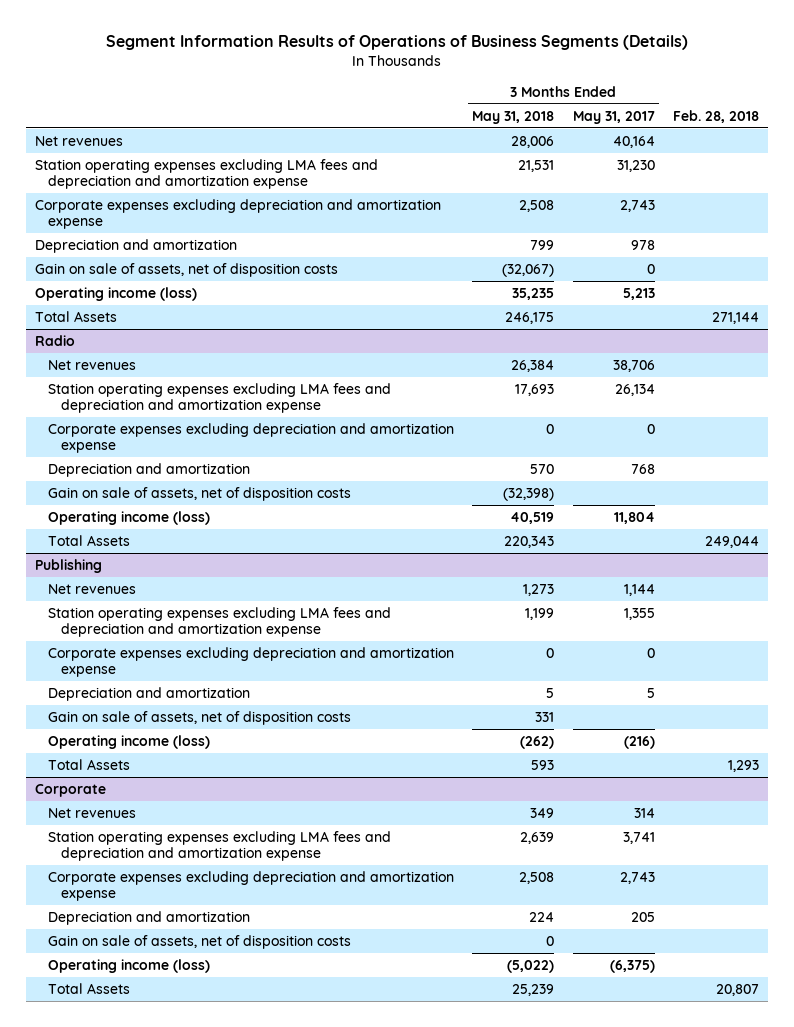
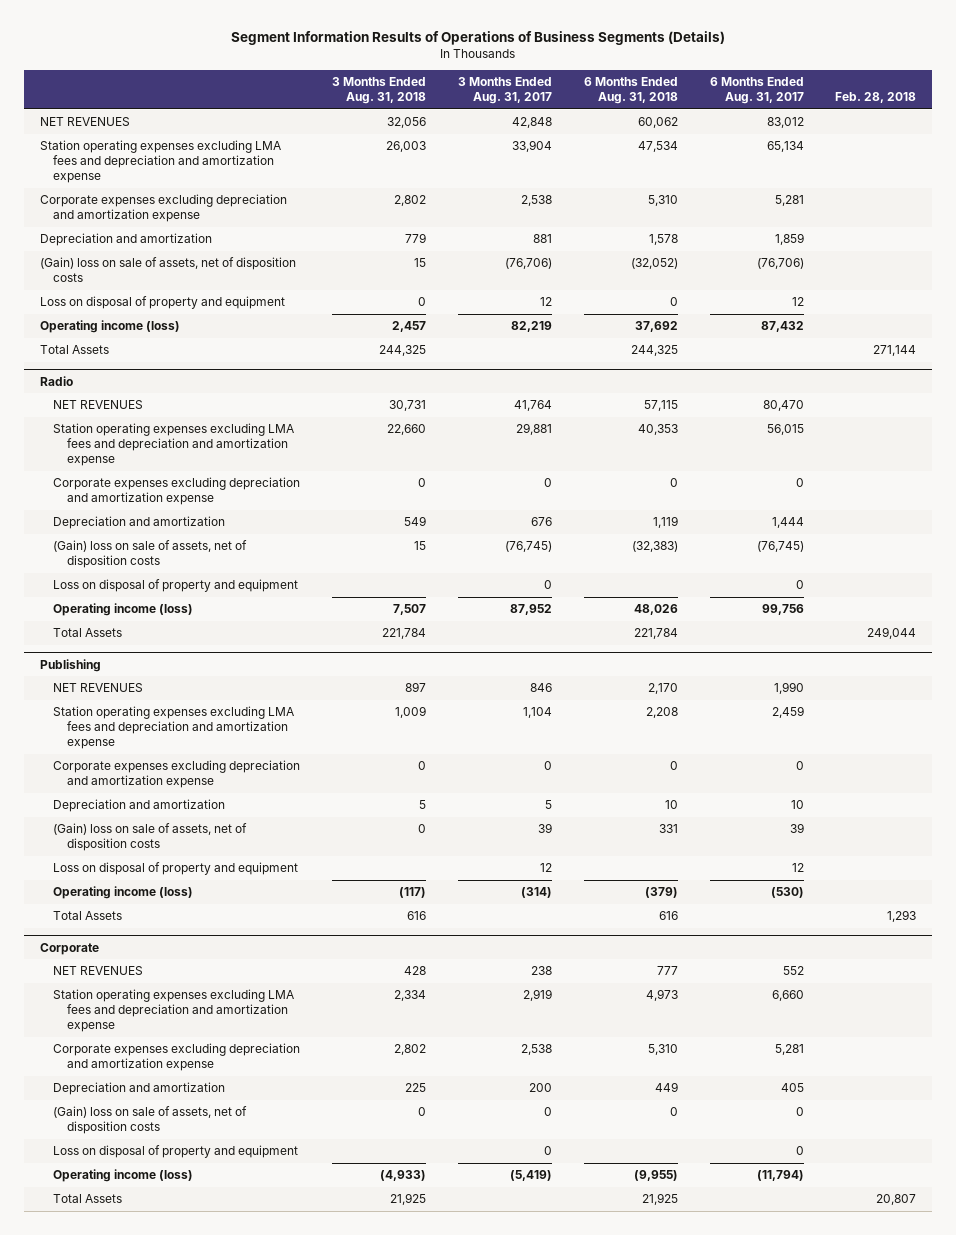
- | 3 Months Ended May 31, 2018 | 3 Months Ended May 31, 2017 | Feb. 28, 2018
+ | 3 Months Ended Aug. 31, 2018 | 3 Months Ended Aug. 31, 2017 | 6 Months Ended Aug. 31, 2018 | 6 Months Ended Aug. 31, 2017 | Feb. 28, 2018
- Net revenues | 28,006 | 40,164 |
+ NET REVENUES | 32,056 | 42,848 | 60,062 | 83,012 |
- Gain on sale of assets, net of disposition costs | (32,067) | 0 |
+ (Gain) loss on sale of assets, net of disposition costs | 15 | (76,706) | (32,052) | (76,706) |
+ Loss on disposal of property and equipment | 0 | 12 | 0 | 12 |
@ Radio
- Net revenues | 26,384 | 38,706 |
+ NET REVENUES | 30,731 | 41,764 | 57,115 | 80,470 |
- Gain on sale of assets, net of disposition costs | (32,398) | |
+ (Gain) loss on sale of assets, net of disposition costs | 15 | (76,745) | (32,383) | (76,745) |
+ Loss on disposal of property and equipment | | 0 | | 0 |
@ Publishing
- Net revenues | 1,273 | 1,144 |
+ NET REVENUES | 897 | 846 | 2,170 | 1,990 |
- Gain on sale of assets, net of disposition costs | 331 | |
+ (Gain) loss on sale of assets, net of disposition costs | 0 | 39 | 331 | 39 |
+ Loss on disposal of property and equipment | | 12 | | 12 |
@ Corporate
- Net revenues | 349 | 314 |
+ NET REVENUES | 428 | 238 | 777 | 552 |
- Gain on sale of assets, net of disposition costs | 0 | |
+ (Gain) loss on sale of assets, net of disposition costs | 0 | 0 | 0 | 0 |
+ Loss on disposal of property and equipment | | 0 | | 0 |

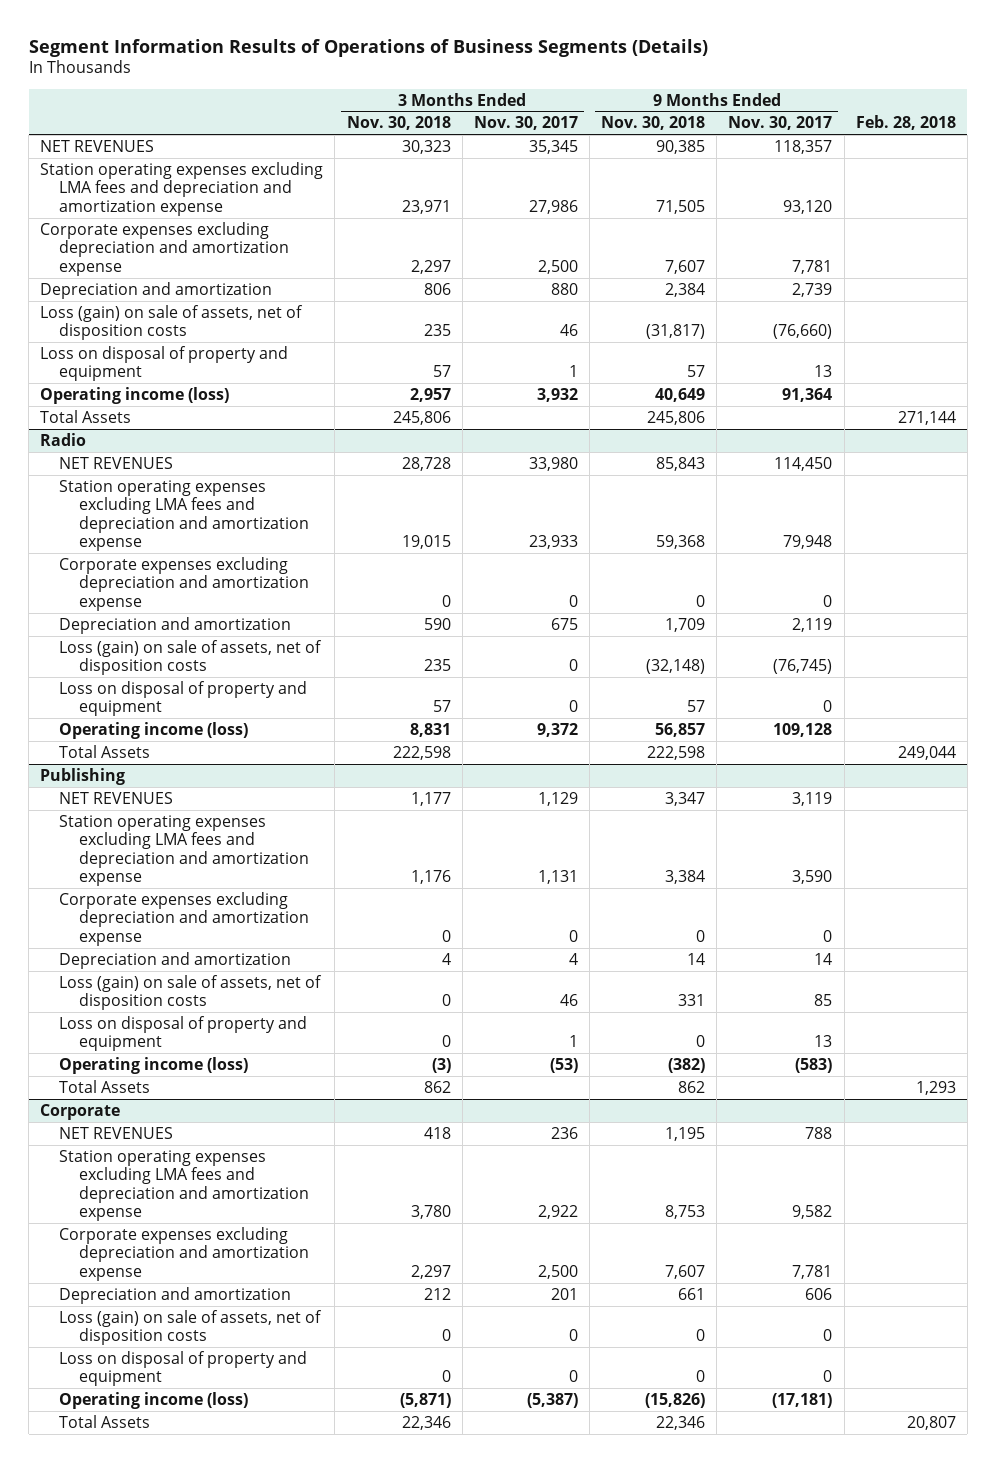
- | 3 Months Ended Aug. 31, 2018 | 3 Months Ended Aug. 31, 2017 | 6 Months Ended Aug. 31, 2018 | 6 Months Ended Aug. 31, 2017 | Feb. 28, 2018
+ | 3 Months Ended Nov. 30, 2018 | 3 Months Ended Nov. 30, 2017 | 9 Months Ended Nov. 30, 2018 | 9 Months Ended Nov. 30, 2017 | Feb. 28, 2018
- (Gain) loss on sale of assets, net of disposition costs | 15 | (76,706) | (32,052) | (76,706) |
+ Loss (gain) on sale of assets, net of disposition costs | 235 | 46 | (31,817) | (76,660) |
@ Radio
- (Gain) loss on sale of assets, net of disposition costs | 15 | (76,745) | (32,383) | (76,745) |
+ Loss (gain) on sale of assets, net of disposition costs | 235 | 0 | (32,148) | (76,745) |
@ Publishing
- (Gain) loss on sale of assets, net of disposition costs | 0 | 39 | 331 | 39 |
+ Loss (gain) on sale of assets, net of disposition costs | 0 | 46 | 331 | 85 |
@ Corporate
- (Gain) loss on sale of assets, net of disposition costs | 0 | 0 | 0 | 0 |
+ Loss (gain) on sale of assets, net of disposition costs | 0 | 0 | 0 | 0 |

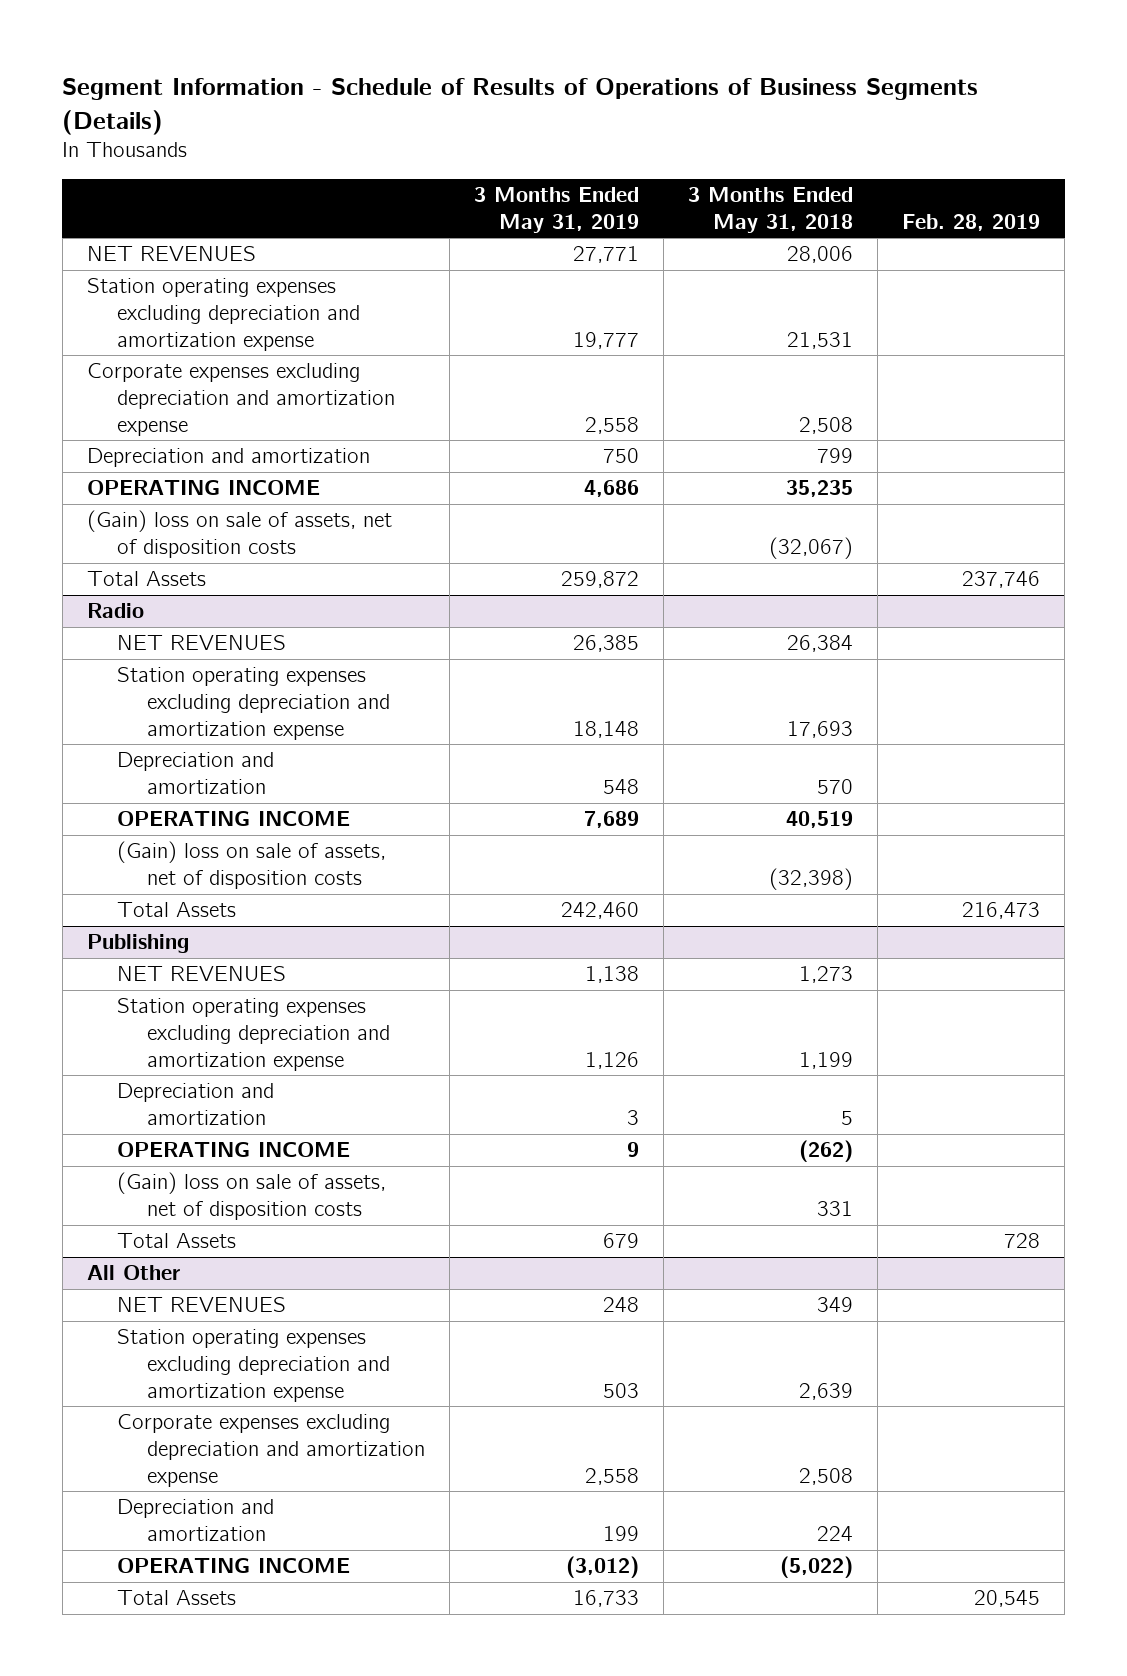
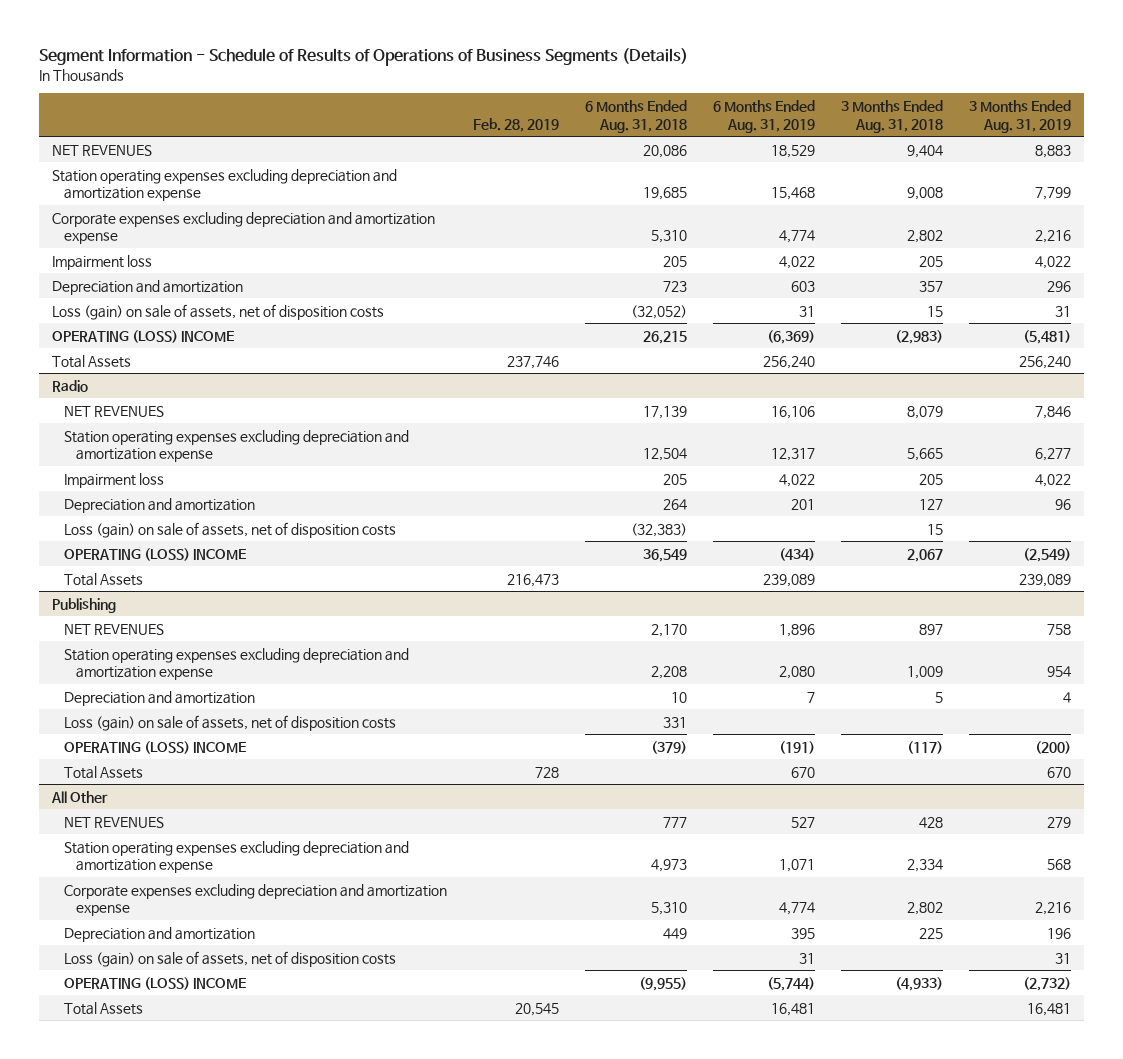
- | 3 Months Ended May 31, 2019 | 3 Months Ended May 31, 2018 | Feb. 28, 2019
+ | Feb. 28, 2019 | 6 Months Ended Aug. 31, 2018 | 6 Months Ended Aug. 31, 2019 | 3 Months Ended Aug. 31, 2018 | 3 Months Ended Aug. 31, 2019
+ Impairment loss | | 205 | 4,022 | 205 | 4,022
- OPERATING INCOME | 4,686 | 35,235 |
- (Gain) loss on sale of assets, net of disposition costs | | (32,067) |
+ Loss (gain) on sale of assets, net of disposition costs | | (32,052) | 31 | 15 | 31
+ OPERATING (LOSS) INCOME | | 26,215 | (6,369) | (2,983) | (5,481)
@ Radio
+ Impairment loss | | 205 | 4,022 | 205 | 4,022
- OPERATING INCOME | 7,689 | 40,519 |
- (Gain) loss on sale of assets, net of disposition costs | | (32,398) |
+ Loss (gain) on sale of assets, net of disposition costs | | (32,383) | | 15 |
+ OPERATING (LOSS) INCOME | | 36,549 | (434) | 2,067 | (2,549)
@ Publishing
- OPERATING INCOME | 9 | (262) |
- (Gain) loss on sale of assets, net of disposition costs | | 331 |
+ Loss (gain) on sale of assets, net of disposition costs | | 331 | | |
+ OPERATING (LOSS) INCOME | | (379) | (191) | (117) | (200)
@ All Other
- OPERATING INCOME | (3,012) | (5,022) |
+ Loss (gain) on sale of assets, net of disposition costs | | | 31 | | 31
+ OPERATING (LOSS) INCOME | | (9,955) | (5,744) | (4,933) | (2,732)

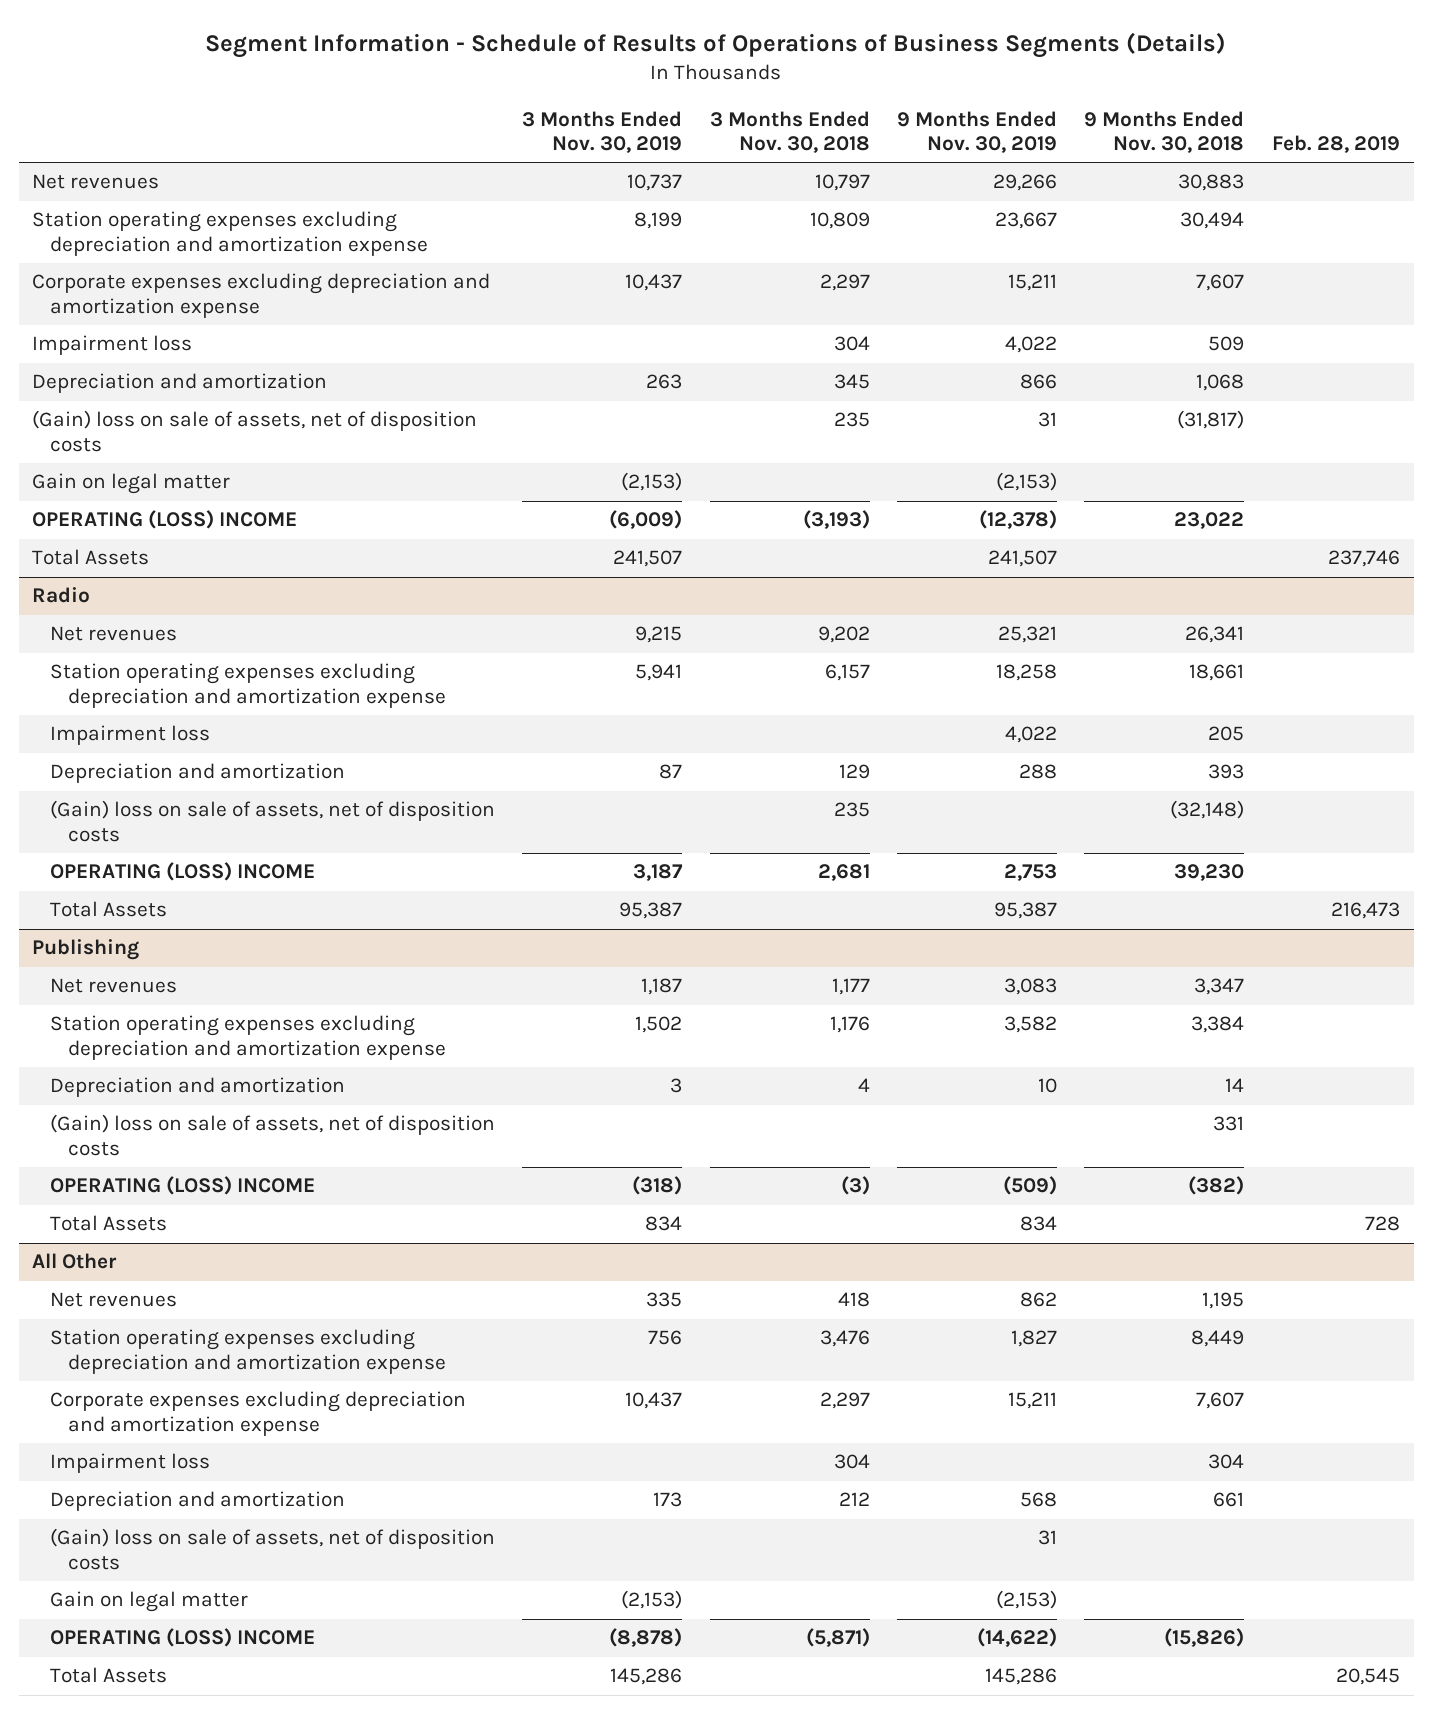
- | Feb. 28, 2019 | 6 Months Ended Aug. 31, 2018 | 6 Months Ended Aug. 31, 2019 | 3 Months Ended Aug. 31, 2018 | 3 Months Ended Aug. 31, 2019
+ | 3 Months Ended Nov. 30, 2019 | 3 Months Ended Nov. 30, 2018 | 9 Months Ended Nov. 30, 2019 | 9 Months Ended Nov. 30, 2018 | Feb. 28, 2019
- NET REVENUES | | 20,086 | 18,529 | 9,404 | 8,883
+ Net revenues | 10,737 | 10,797 | 29,266 | 30,883 |
- Loss (gain) on sale of assets, net of disposition costs | | (32,052) | 31 | 15 | 31
+ (Gain) loss on sale of assets, net of disposition costs | | 235 | 31 | (31,817) |
+ Gain on legal matter | (2,153) | | (2,153) | |
@ Radio
- NET REVENUES | | 17,139 | 16,106 | 8,079 | 7,846
+ Net revenues | 9,215 | 9,202 | 25,321 | 26,341 |
- Loss (gain) on sale of assets, net of disposition costs | | (32,383) | | 15 |
+ (Gain) loss on sale of assets, net of disposition costs | | 235 | | (32,148) |
@ Publishing
- NET REVENUES | | 2,170 | 1,896 | 897 | 758
+ Net revenues | 1,187 | 1,177 | 3,083 | 3,347 |
- Loss (gain) on sale of assets, net of disposition costs | | 331 | | |
+ (Gain) loss on sale of assets, net of disposition costs | | | | 331 |
@ All Other
- NET REVENUES | | 777 | 527 | 428 | 279
+ Net revenues | 335 | 418 | 862 | 1,195 |
+ Impairment loss | | 304 | | 304 |
- Loss (gain) on sale of assets, net of disposition costs | | | 31 | | 31
+ (Gain) loss on sale of assets, net of disposition costs | | | 31 | |
+ Gain on legal matter | (2,153) | | (2,153) | |

